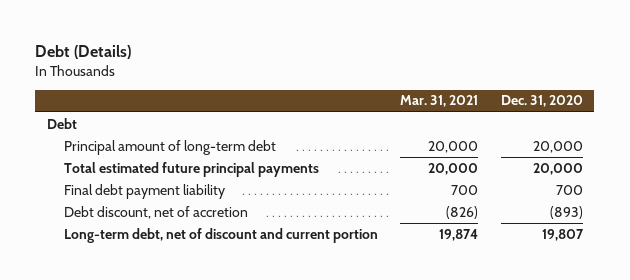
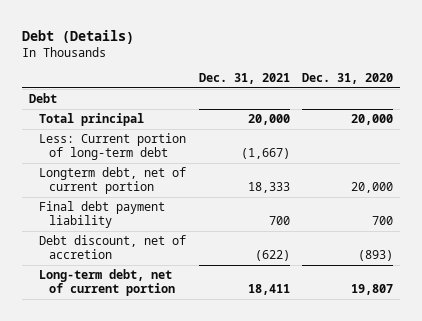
- | Mar. 31, 2021 | Dec. 31, 2020
+ | Dec. 31, 2021 | Dec. 31, 2020
- Principal amount of long-term debt | 20,000 | 20,000
- Total estimated future principal payments | 20,000 | 20,000
+ Total principal | 20,000 | 20,000
+ Less: Current portion of long-term debt | (1,667) |
+ Longterm debt, net of current portion | 18,333 | 20,000
- Long-term debt, net of discount and current portion | 19,874 | 19,807
+ Long-term debt, net of current portion | 18,411 | 19,807

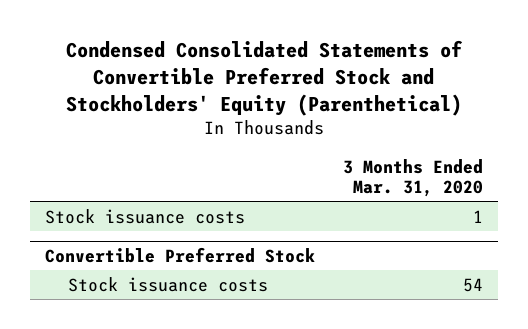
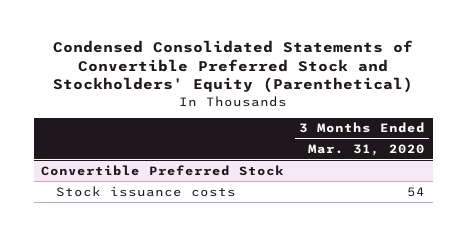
- Stock issuance costs | 1

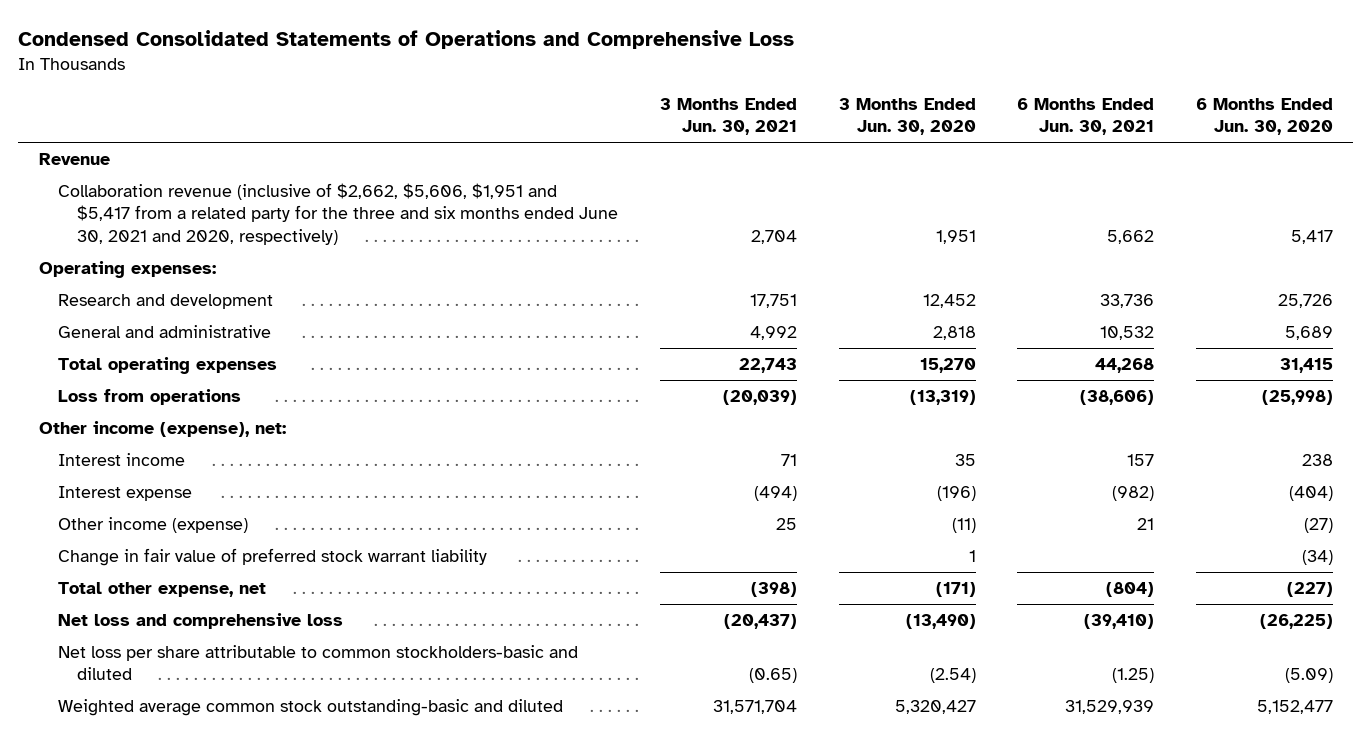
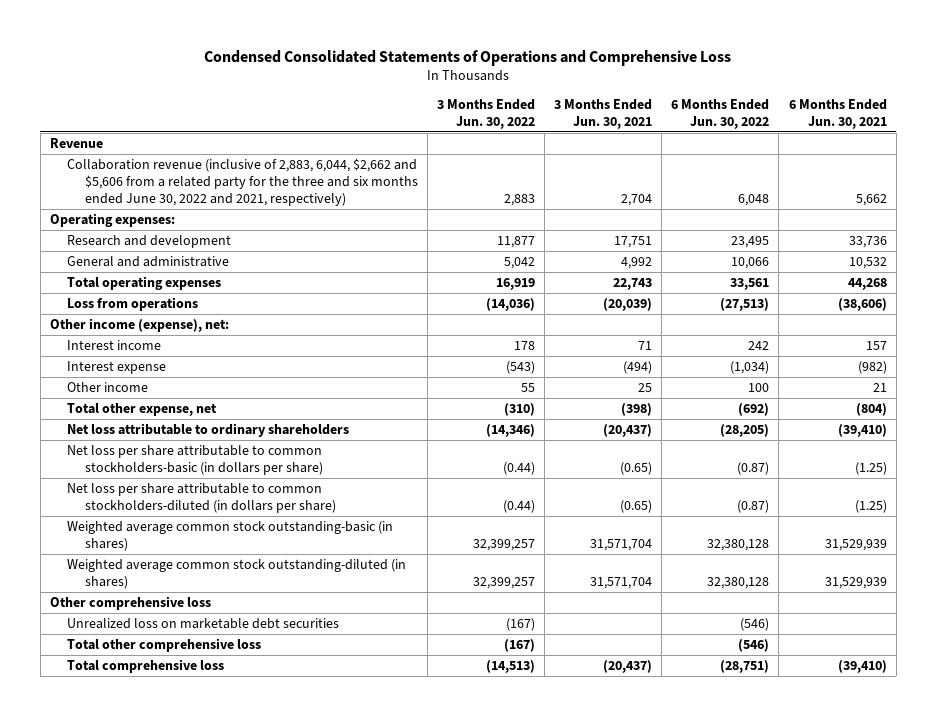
- | 3 Months Ended Jun. 30, 2021 | 3 Months Ended Jun. 30, 2020 | 6 Months Ended Jun. 30, 2021 | 6 Months Ended Jun. 30, 2020
+ | 3 Months Ended Jun. 30, 2022 | 3 Months Ended Jun. 30, 2021 | 6 Months Ended Jun. 30, 2022 | 6 Months Ended Jun. 30, 2021
- Collaboration revenue (inclusive of $2,662, $5,606, $1,951 and $5,417 from a related party for the three and six months ended June 30, 2021 and 2020, respectively) | 2,704 | 1,951 | 5,662 | 5,417
+ Collaboration revenue (inclusive of 2,883, 6,044, $2,662 and $5,606 from a related party for the three and six months ended June 30, 2022 and 2021, respectively) | 2,883 | 2,704 | 6,048 | 5,662
- Other income (expense) | 25 | (11) | 21 | (27)
- Change in fair value of preferred stock warrant liability | | 1 | | (34)
+ Other income | 55 | 25 | 100 | 21
- Net loss and comprehensive loss | (20,437) | (13,490) | (39,410) | (26,225)
- Net loss per share attributable to common stockholders-basic and diluted | (0.65) | (2.54) | (1.25) | (5.09)
- Weighted average common stock outstanding-basic and diluted | 31,571,704 | 5,320,427 | 31,529,939 | 5,152,477
+ Net loss attributable to ordinary shareholders | (14,346) | (20,437) | (28,205) | (39,410)
+ Net loss per share attributable to common stockholders-basic (in dollars per share) | (0.44) | (0.65) | (0.87) | (1.25)
+ Net loss per share attributable to common stockholders-diluted (in dollars per share) | (0.44) | (0.65) | (0.87) | (1.25)
+ Weighted average common stock outstanding-basic (in shares) | 32,399,257 | 31,571,704 | 32,380,128 | 31,529,939
+ Weighted average common stock outstanding-diluted (in shares) | 32,399,257 | 31,571,704 | 32,380,128 | 31,529,939
+ Other comprehensive loss
+ Unrealized loss on marketable debt securities | (167) | | (546) |
+ Total other comprehensive loss | (167) | | (546) |
+ Total comprehensive loss | (14,513) | (20,437) | (28,751) | (39,410)

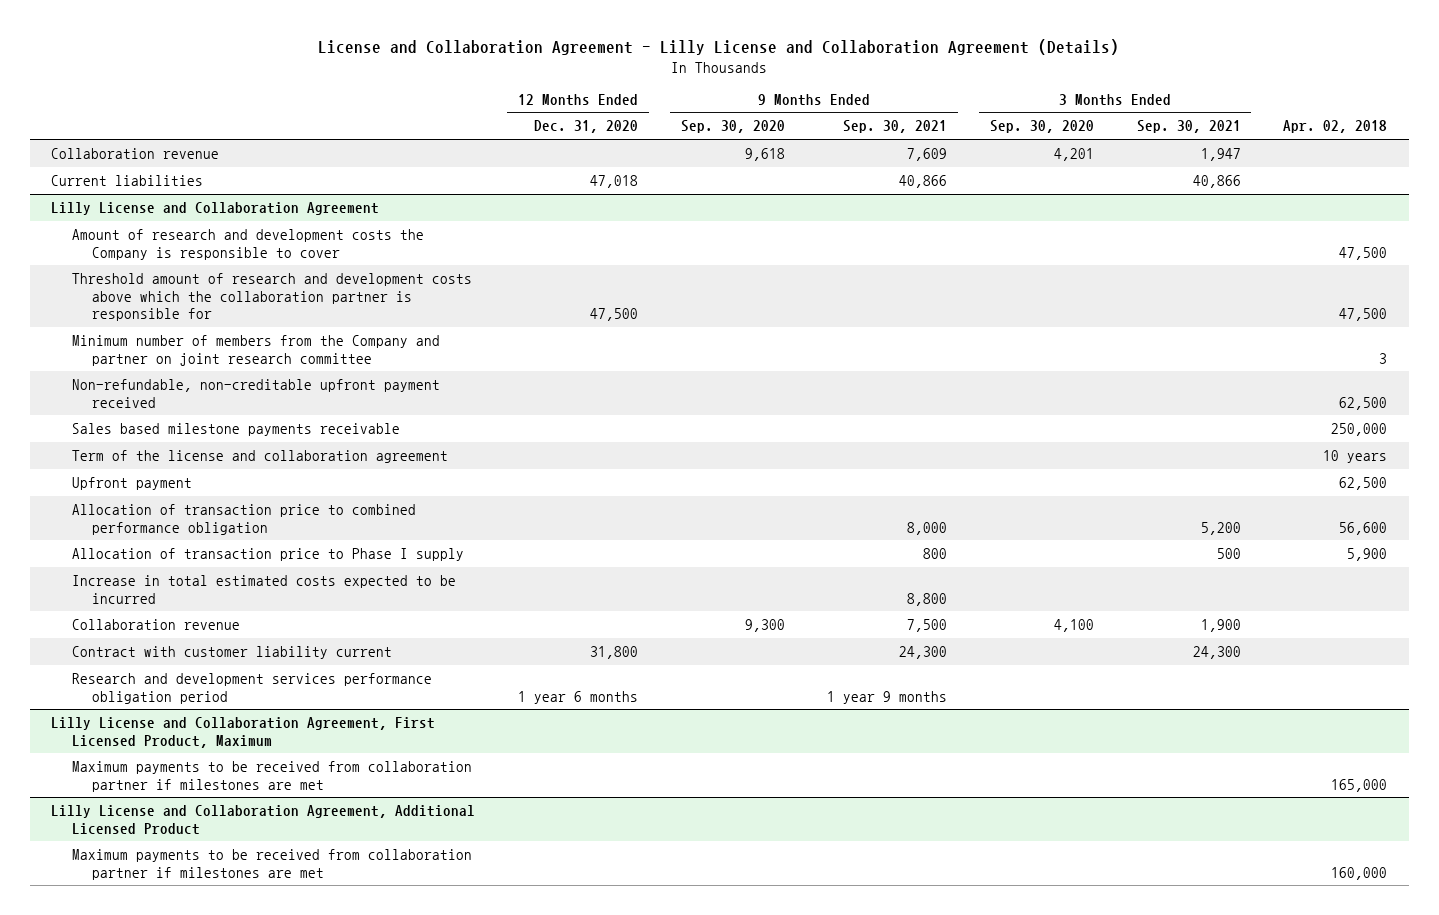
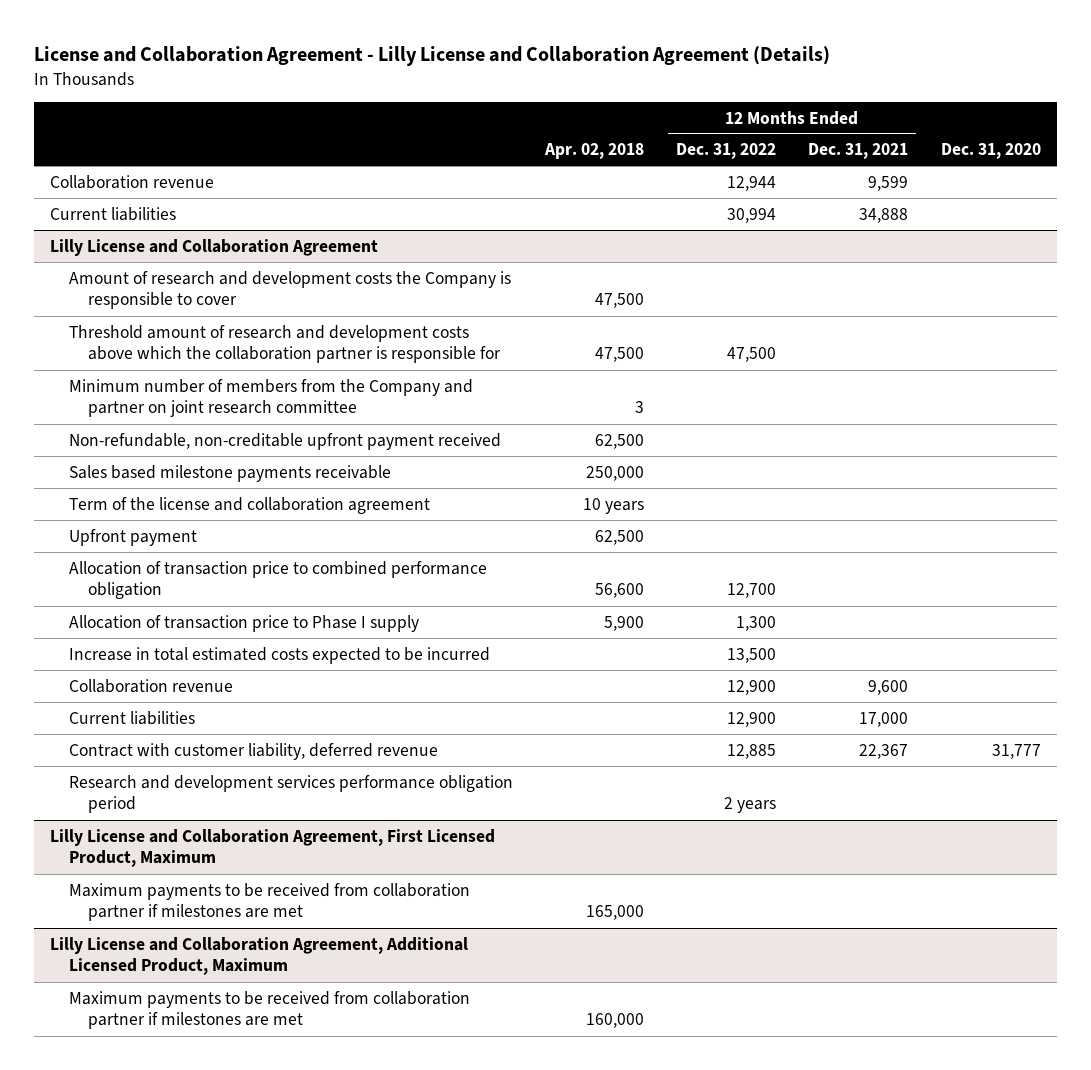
- | 12 Months Ended Dec. 31, 2020 | 9 Months Ended Sep. 30, 2020 | 9 Months Ended Sep. 30, 2021 | 3 Months Ended Sep. 30, 2020 | 3 Months Ended Sep. 30, 2021 | Apr. 02, 2018
+ | Apr. 02, 2018 | 12 Months Ended Dec. 31, 2022 | 12 Months Ended Dec. 31, 2021 | Dec. 31, 2020
@ Lilly License and Collaboration Agreement
- Contract with customer liability current | 31,800 | | 24,300 | | 24,300 |
+ Current liabilities | | 12,900 | 17,000 |
+ Contract with customer liability, deferred revenue | | 12,885 | 22,367 | 31,777
- Lilly License and Collaboration Agreement, Additional Licensed Product
+ Lilly License and Collaboration Agreement, Additional Licensed Product, Maximum

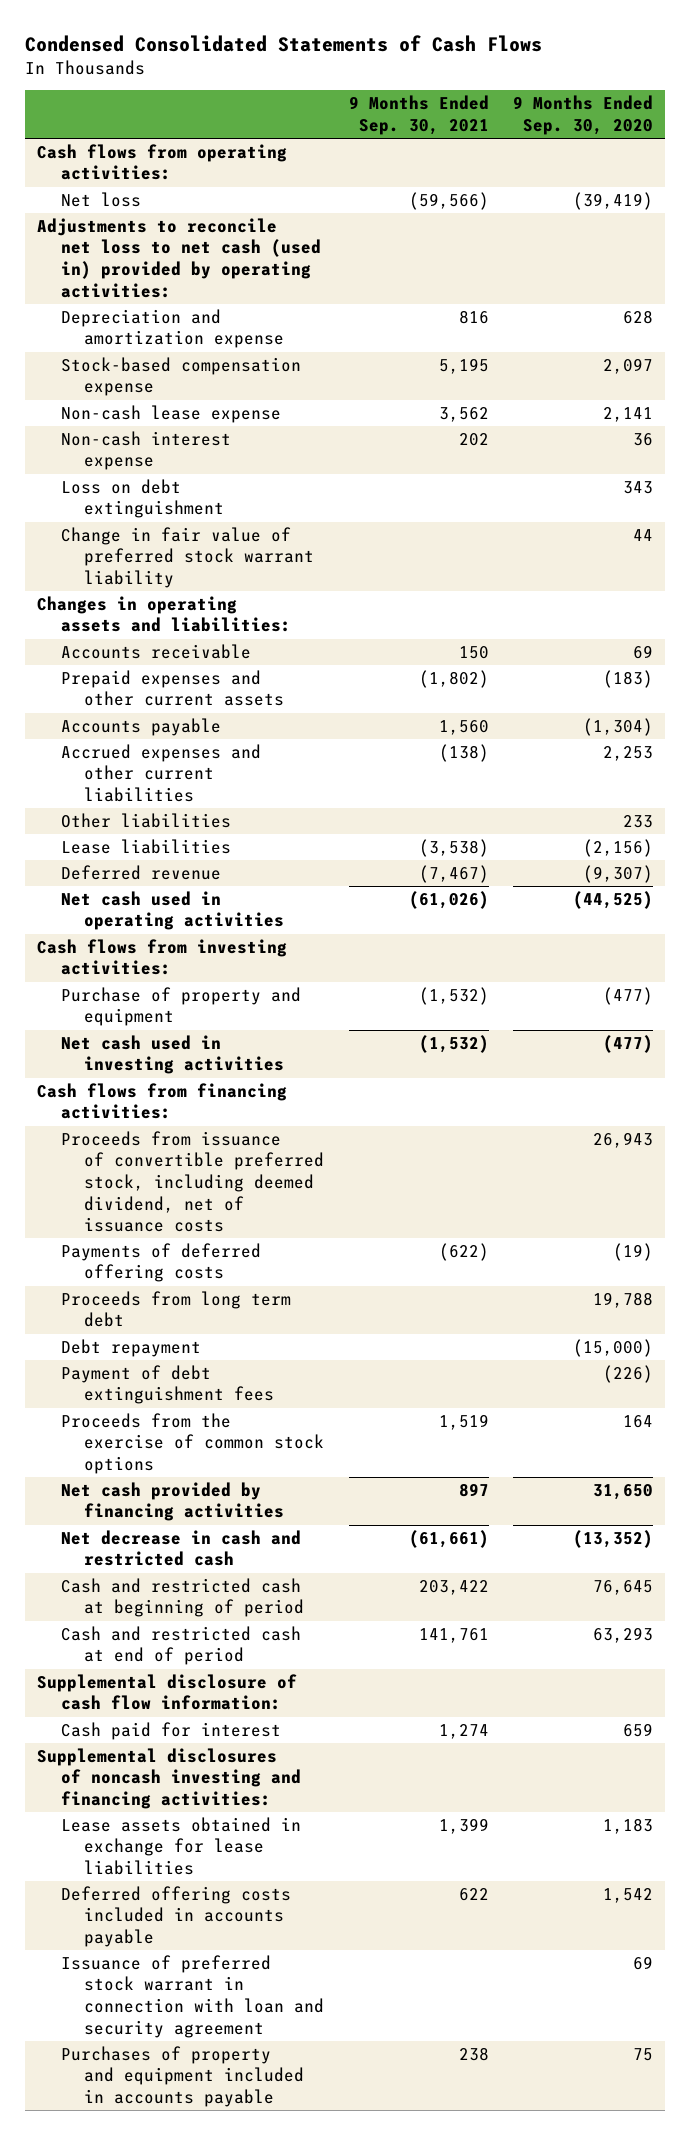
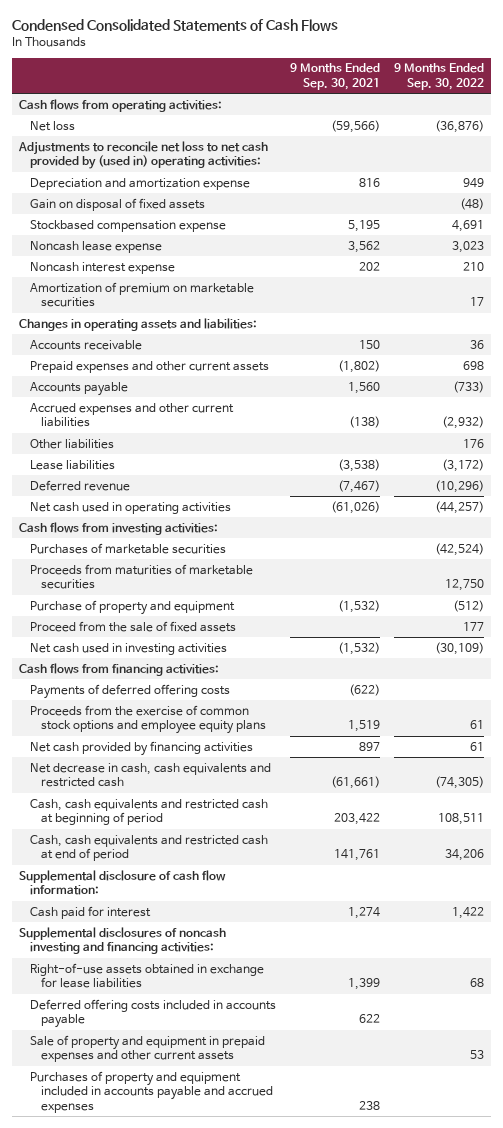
- | 9 Months Ended Sep. 30, 2021 | 9 Months Ended Sep. 30, 2020
+ | 9 Months Ended Sep. 30, 2021 | 9 Months Ended Sep. 30, 2022
- Adjustments to reconcile net loss to net cash (used in) provided by operating activities:
+ Adjustments to reconcile net loss to net cash provided by (used in) operating activities:
- Stock-based compensation expense | 5,195 | 2,097
- Non-cash lease expense | 3,562 | 2,141
- Non-cash interest expense | 202 | 36
- Loss on debt extinguishment | | 343
- Change in fair value of preferred stock warrant liability | | 44
+ Gain on disposal of fixed assets | | (48)
+ Stockbased compensation expense | 5,195 | 4,691
+ Noncash lease expense | 3,562 | 3,023
+ Noncash interest expense | 202 | 210
+ Amortization of premium on marketable securities | | 17
+ Purchases of marketable securities | | (42,524)
+ Proceeds from maturities of marketable securities | | 12,750
+ Proceed from the sale of fixed assets | | 177
- Proceeds from issuance of convertible preferred stock, including deemed dividend, net of issuance costs | | 26,943
- Proceeds from long term debt | | 19,788
- Debt repayment | | (15,000)
- Payment of debt extinguishment fees | | (226)
- Proceeds from the exercise of common stock options | 1,519 | 164
+ Proceeds from the exercise of common stock options and employee equity plans | 1,519 | 61
- Net decrease in cash and restricted cash | (61,661) | (13,352)
- Cash and restricted cash at beginning of period | 203,422 | 76,645
- Cash and restricted cash at end of period | 141,761 | 63,293
+ Net decrease in cash, cash equivalents and restricted cash | (61,661) | (74,305)
+ Cash, cash equivalents and restricted cash at beginning of period | 203,422 | 108,511
+ Cash, cash equivalents and restricted cash at end of period | 141,761 | 34,206
- Lease assets obtained in exchange for lease liabilities | 1,399 | 1,183
+ Right-of-use assets obtained in exchange for lease liabilities | 1,399 | 68
- Issuance of preferred stock warrant in connection with loan and security agreement | | 69
- Purchases of property and equipment included in accounts payable | 238 | 75
+ Sale of property and equipment in prepaid expenses and other current assets | | 53
+ Purchases of property and equipment included in accounts payable and accrued expenses | 238 |

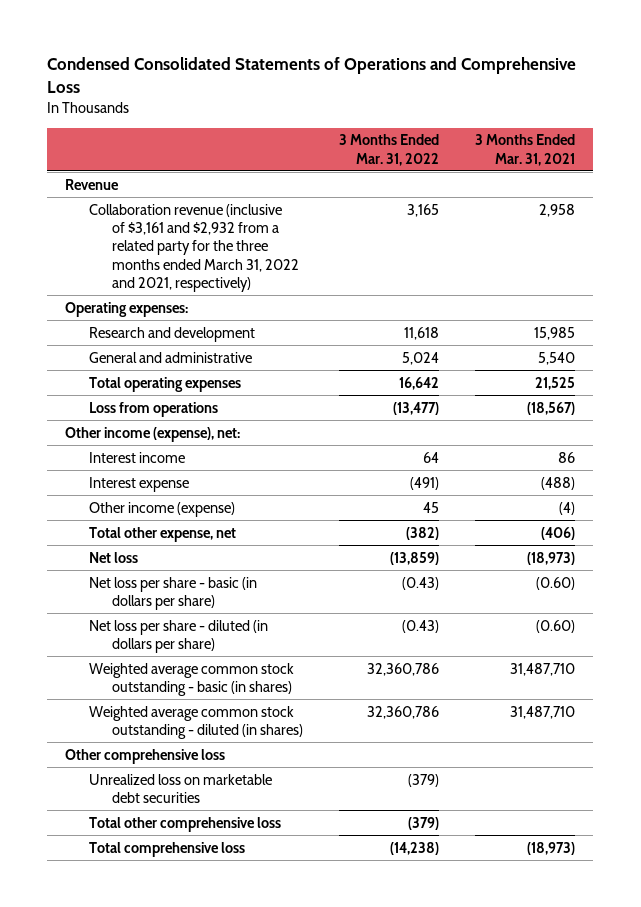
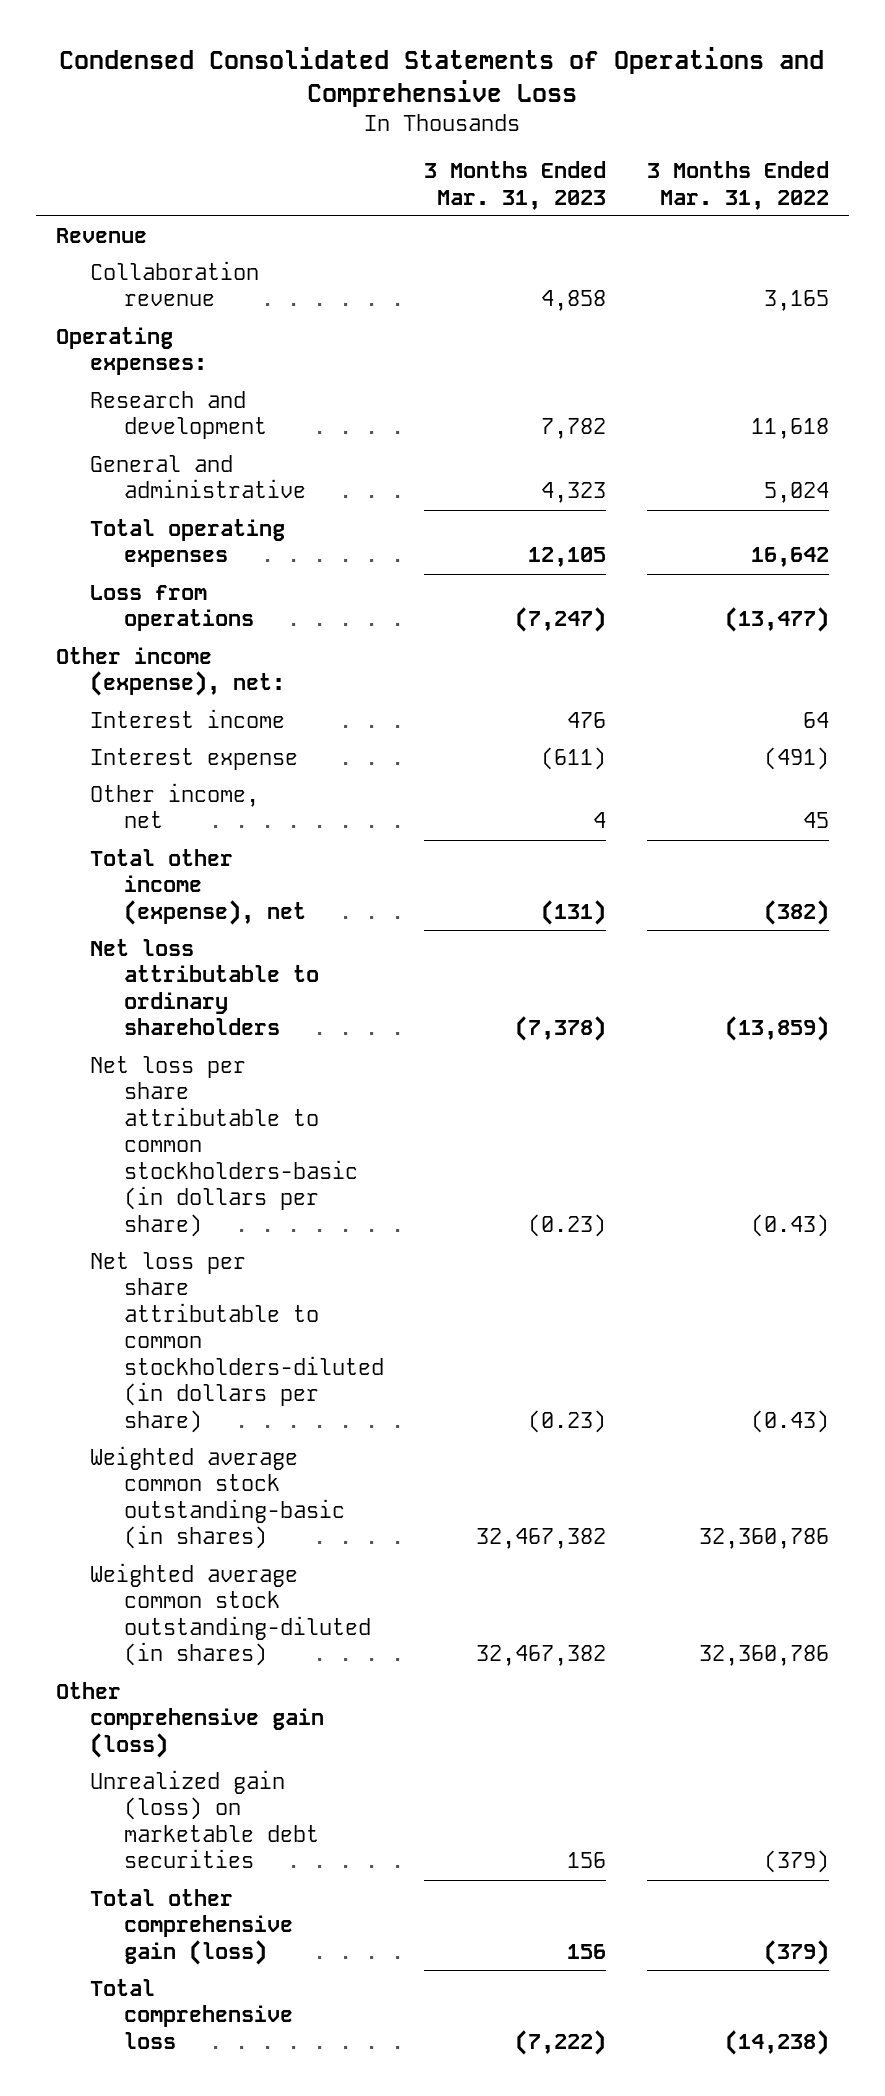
- | 3 Months Ended Mar. 31, 2022 | 3 Months Ended Mar. 31, 2021
+ | 3 Months Ended Mar. 31, 2023 | 3 Months Ended Mar. 31, 2022
- Collaboration revenue (inclusive of $3,161 and $2,932 from a related party for the three months ended March 31, 2022 and 2021, respectively) | 3,165 | 2,958
+ Collaboration revenue | 4,858 | 3,165
- Other income (expense) | 45 | (4)
- Total other expense, net | (382) | (406)
- Net loss | (13,859) | (18,973)
- Net loss per share - basic (in dollars per share) | (0.43) | (0.60)
- Net loss per share - diluted (in dollars per share) | (0.43) | (0.60)
- Weighted average common stock outstanding - basic (in shares) | 32,360,786 | 31,487,710
- Weighted average common stock outstanding - diluted (in shares) | 32,360,786 | 31,487,710
- Other comprehensive loss
- Unrealized loss on marketable debt securities | (379) |
- Total other comprehensive loss | (379) |
+ Other income, net | 4 | 45
+ Total other income (expense), net | (131) | (382)
+ Net loss attributable to ordinary shareholders | (7,378) | (13,859)
+ Net loss per share attributable to common stockholders-basic (in dollars per share) | (0.23) | (0.43)
+ Net loss per share attributable to common stockholders-diluted (in dollars per share) | (0.23) | (0.43)
+ Weighted average common stock outstanding-basic (in shares) | 32,467,382 | 32,360,786
+ Weighted average common stock outstanding-diluted (in shares) | 32,467,382 | 32,360,786
+ Other comprehensive gain (loss)
+ Unrealized gain (loss) on marketable debt securities | 156 | (379)
+ Total other comprehensive gain (loss) | 156 | (379)

